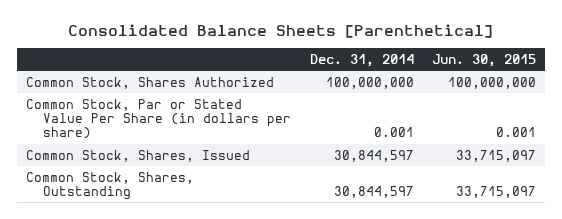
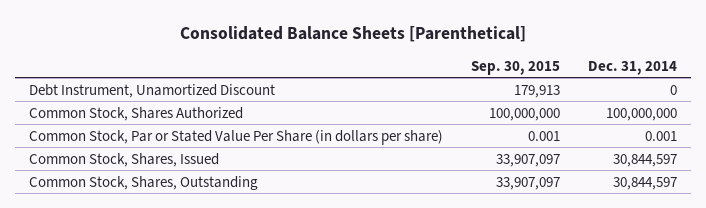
- | Dec. 31, 2014 | Jun. 30, 2015
+ | Sep. 30, 2015 | Dec. 31, 2014
+ Debt Instrument, Unamortized Discount | 179,913 | 0

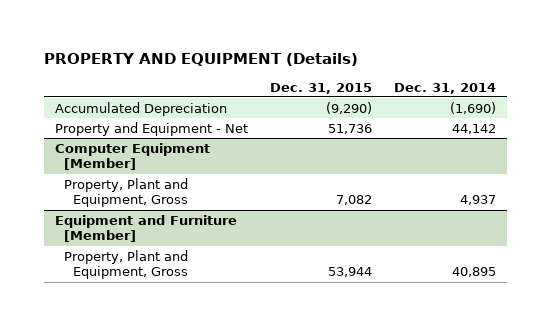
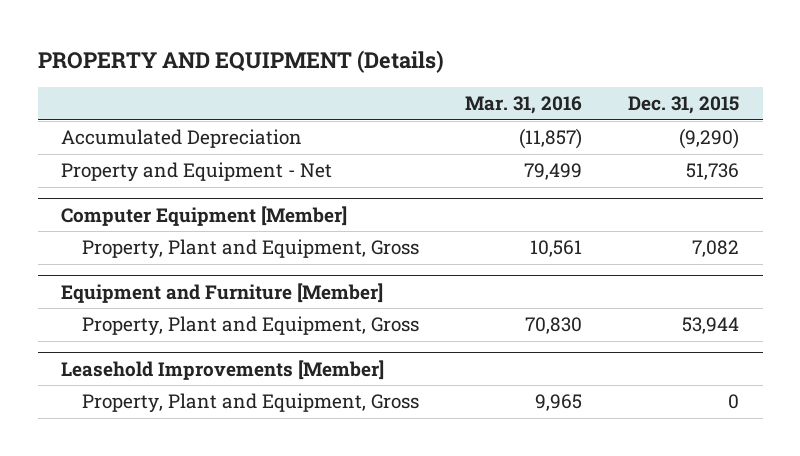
- | Dec. 31, 2015 | Dec. 31, 2014
+ | Mar. 31, 2016 | Dec. 31, 2015
+ Leasehold Improvements [Member]
+ Property, Plant and Equipment, Gross | 9,965 | 0

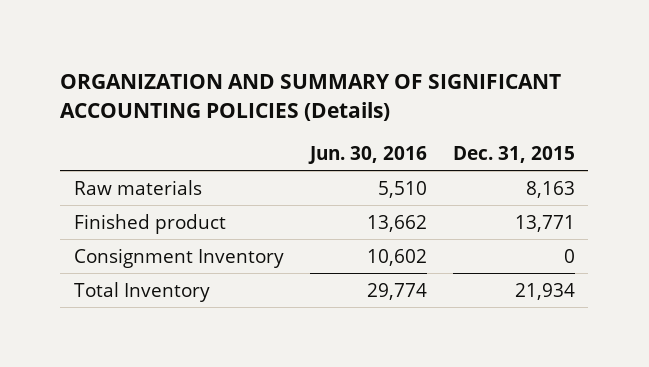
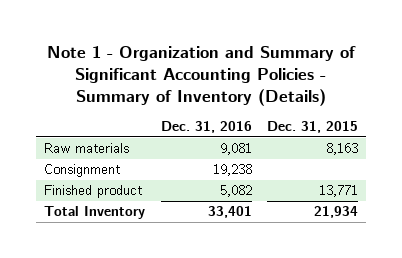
- ORGANIZATION AND SUMMARY OF SIGNIFICANT ACCOUNTING POLICIES (Details)
+ Note 1 - Organization and Summary of Significant Accounting Policies - Summary of Inventory (Details)
- | Jun. 30, 2016 | Dec. 31, 2015
+ | Dec. 31, 2016 | Dec. 31, 2015
+ Consignment | 19,238 |
- Consignment Inventory | 10,602 | 0

